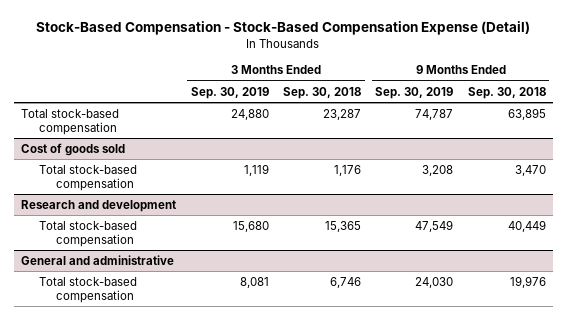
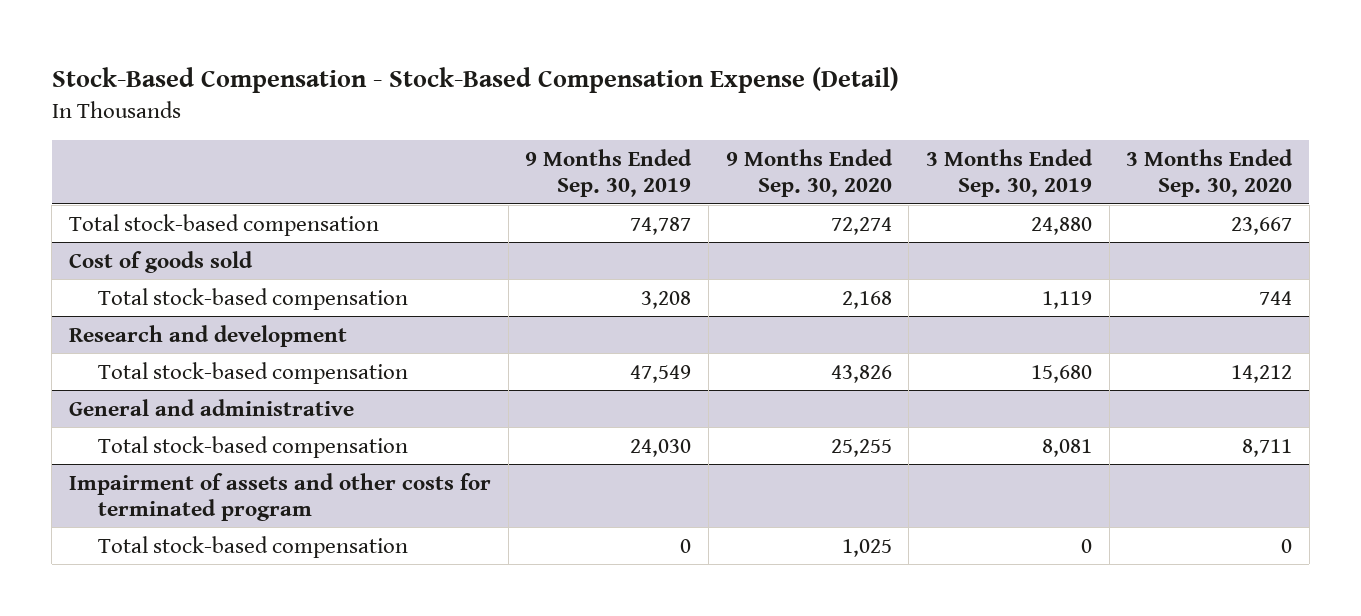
- | 3 Months Ended Sep. 30, 2019 | 3 Months Ended Sep. 30, 2018 | 9 Months Ended Sep. 30, 2019 | 9 Months Ended Sep. 30, 2018
+ | 9 Months Ended Sep. 30, 2019 | 9 Months Ended Sep. 30, 2020 | 3 Months Ended Sep. 30, 2019 | 3 Months Ended Sep. 30, 2020
+ Impairment of assets and other costs for terminated program
+ Total stock-based compensation | 0 | 1,025 | 0 | 0

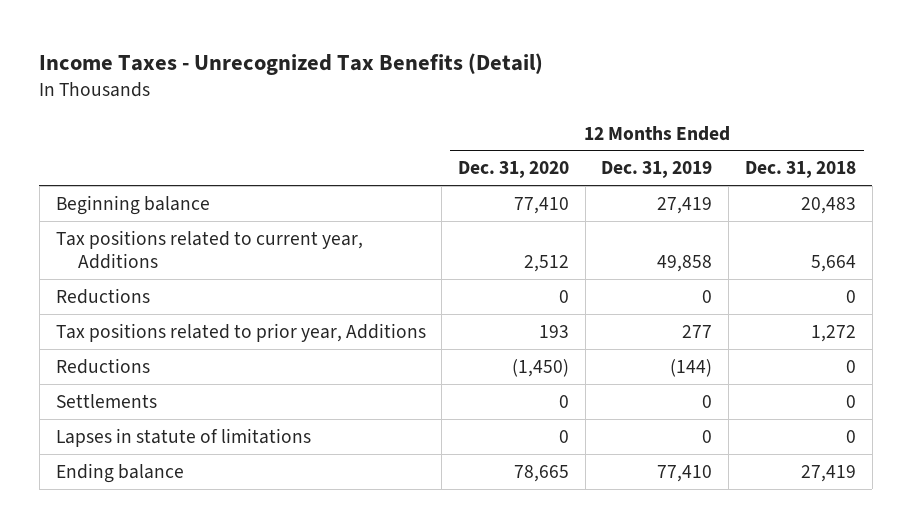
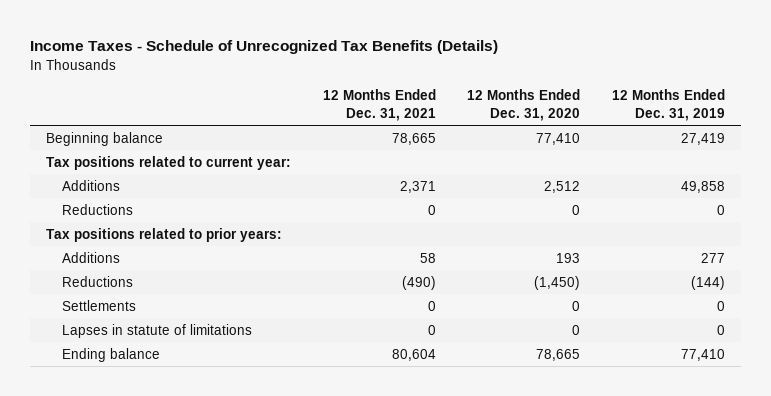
- Income Taxes - Unrecognized Tax Benefits (Detail)
+ Income Taxes - Schedule of Unrecognized Tax Benefits (Details)
- | 12 Months Ended Dec. 31, 2020 | 12 Months Ended Dec. 31, 2019 | 12 Months Ended Dec. 31, 2018
+ | 12 Months Ended Dec. 31, 2021 | 12 Months Ended Dec. 31, 2020 | 12 Months Ended Dec. 31, 2019
- Tax positions related to current year, Additions | 2,512 | 49,858 | 5,664
+ Tax positions related to current year:
+ Additions | 2,371 | 2,512 | 49,858
- Tax positions related to prior year, Additions | 193 | 277 | 1,272
+ Tax positions related to prior years:
+ Additions | 58 | 193 | 277

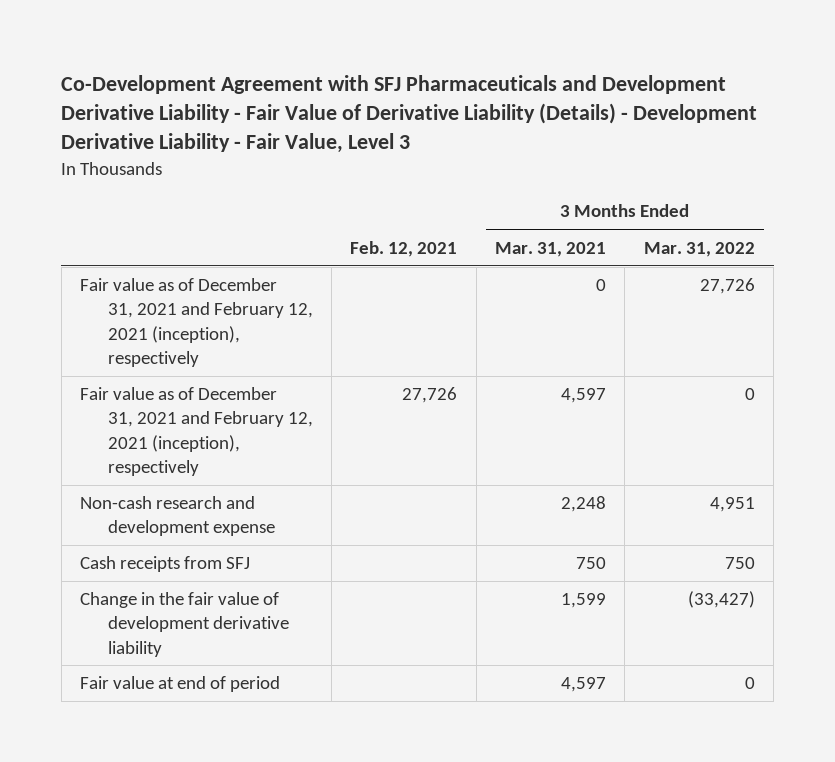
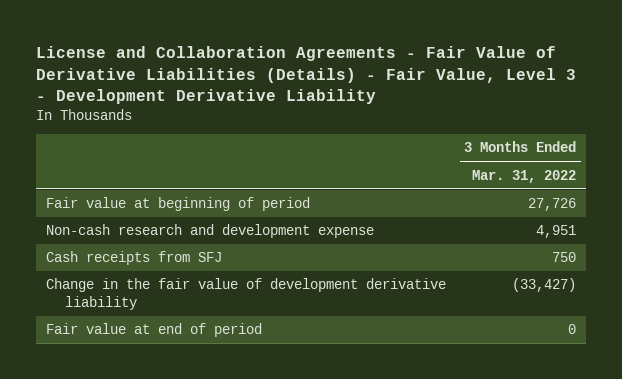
- Co-Development Agreement with SFJ Pharmaceuticals and Development Derivative Liability - Fair Value of Derivative Liability (Details) - Development Derivative Liability - Fair Value, Level 3
+ License and Collaboration Agreements - Fair Value of Derivative Liabilities (Details) - Fair Value, Level 3 - Development Derivative Liability
- | Feb. 12, 2021 | 3 Months Ended Mar. 31, 2021 | 3 Months Ended Mar. 31, 2022
+ | 3 Months Ended Mar. 31, 2022
- Fair value as of December 31, 2021 and February 12, 2021 (inception), respectively | | 0 | 27,726
- Fair value as of December 31, 2021 and February 12, 2021 (inception), respectively | 27,726 | 4,597 | 0
+ Fair value at beginning of period | 27,726

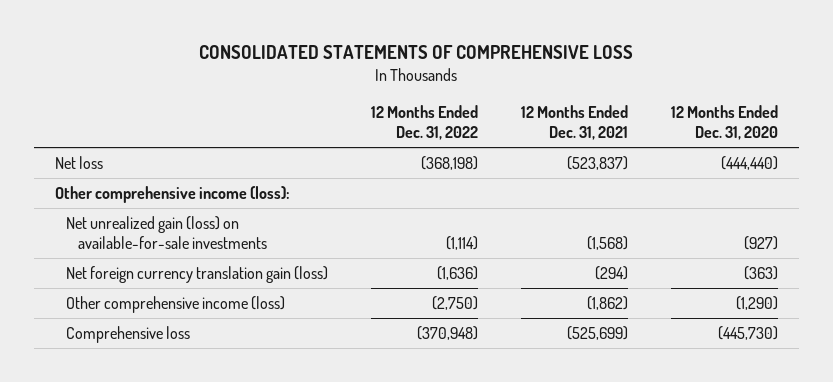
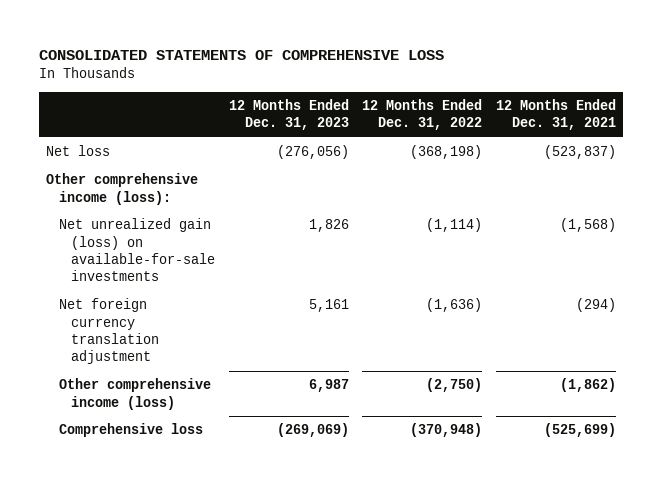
- | 12 Months Ended Dec. 31, 2022 | 12 Months Ended Dec. 31, 2021 | 12 Months Ended Dec. 31, 2020
+ | 12 Months Ended Dec. 31, 2023 | 12 Months Ended Dec. 31, 2022 | 12 Months Ended Dec. 31, 2021
- Net foreign currency translation gain (loss) | (1,636) | (294) | (363)
+ Net foreign currency translation adjustment | 5,161 | (1,636) | (294)

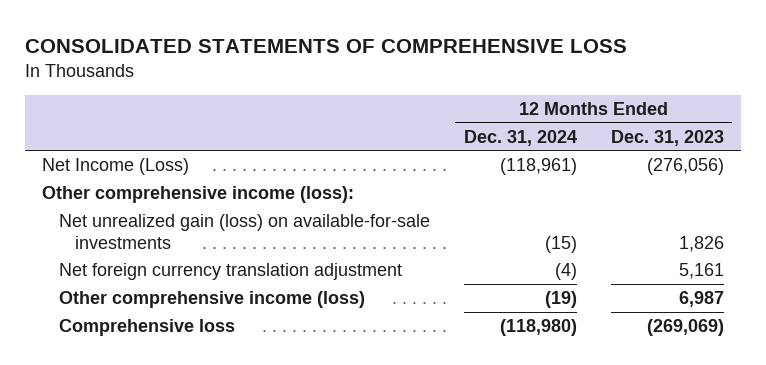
- | 12 Months Ended Dec. 31, 2023 | 12 Months Ended Dec. 31, 2022 | 12 Months Ended Dec. 31, 2021
+ | 12 Months Ended Dec. 31, 2024 | 12 Months Ended Dec. 31, 2023
- Net loss | (276,056) | (368,198) | (523,837)
+ Net Income (Loss) | (118,961) | (276,056)

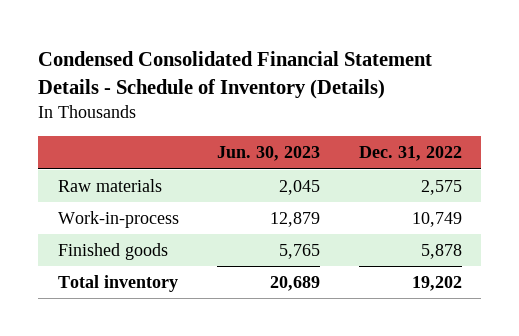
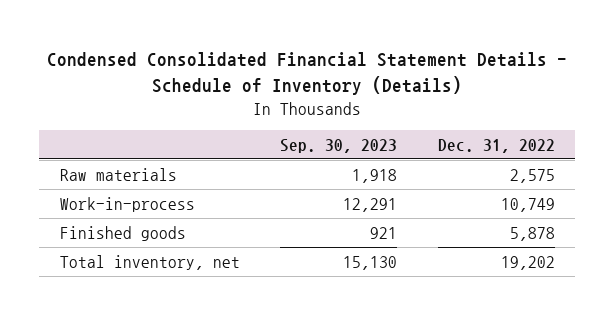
- | Jun. 30, 2023 | Dec. 31, 2022
+ | Sep. 30, 2023 | Dec. 31, 2022
- Total inventory | 20,689 | 19,202
+ Total inventory, net | 15,130 | 19,202

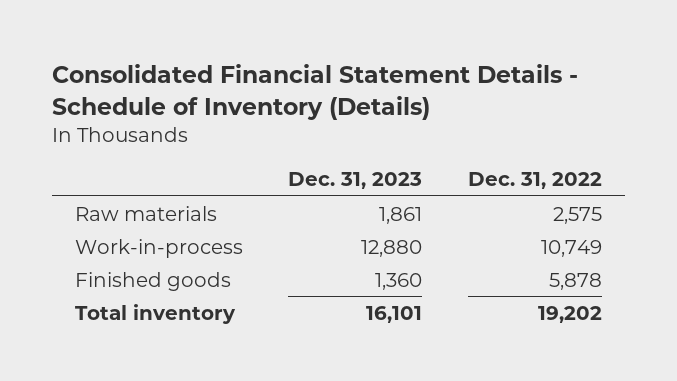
- Condensed Consolidated Financial Statement Details - Schedule of Inventory (Details)
+ Consolidated Financial Statement Details - Schedule of Inventory (Details)
- | Sep. 30, 2023 | Dec. 31, 2022
+ | Dec. 31, 2023 | Dec. 31, 2022
- Total inventory, net | 15,130 | 19,202
+ Total inventory | 16,101 | 19,202

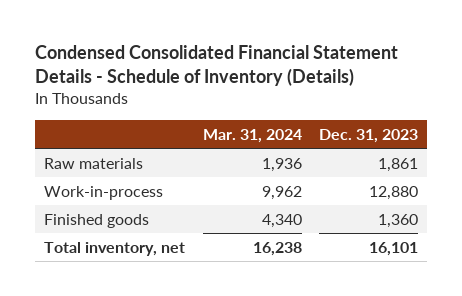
- Consolidated Financial Statement Details - Schedule of Inventory (Details)
+ Condensed Consolidated Financial Statement Details - Schedule of Inventory (Details)
- | Dec. 31, 2023 | Dec. 31, 2022
+ | Mar. 31, 2024 | Dec. 31, 2023
- Total inventory | 16,101 | 19,202
+ Total inventory, net | 16,238 | 16,101

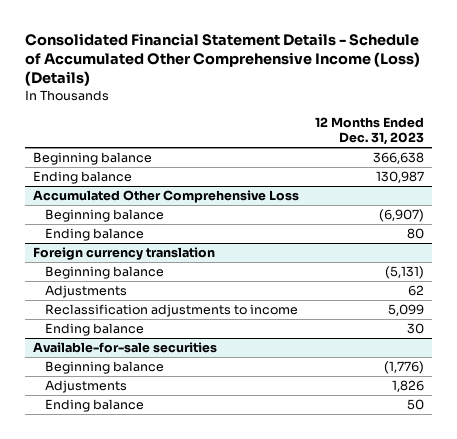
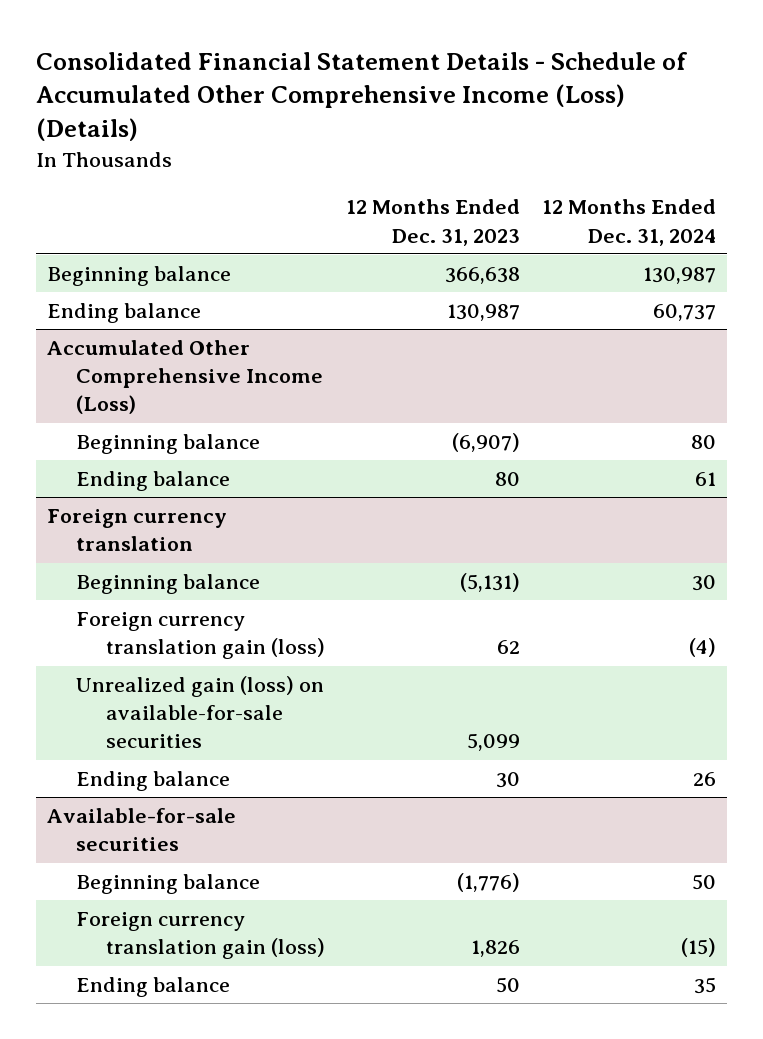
- | 12 Months Ended Dec. 31, 2023
+ | 12 Months Ended Dec. 31, 2023 | 12 Months Ended Dec. 31, 2024
- Accumulated Other Comprehensive Loss
+ Accumulated Other Comprehensive Income (Loss)
@ Foreign currency translation
- Adjustments | 62
- Reclassification adjustments to income | 5,099
+ Foreign currency translation gain (loss) | 62 | (4)
+ Unrealized gain (loss) on available-for-sale securities | 5,099 |
@ Available-for-sale securities
- Adjustments | 1,826
+ Foreign currency translation gain (loss) | 1,826 | (15)

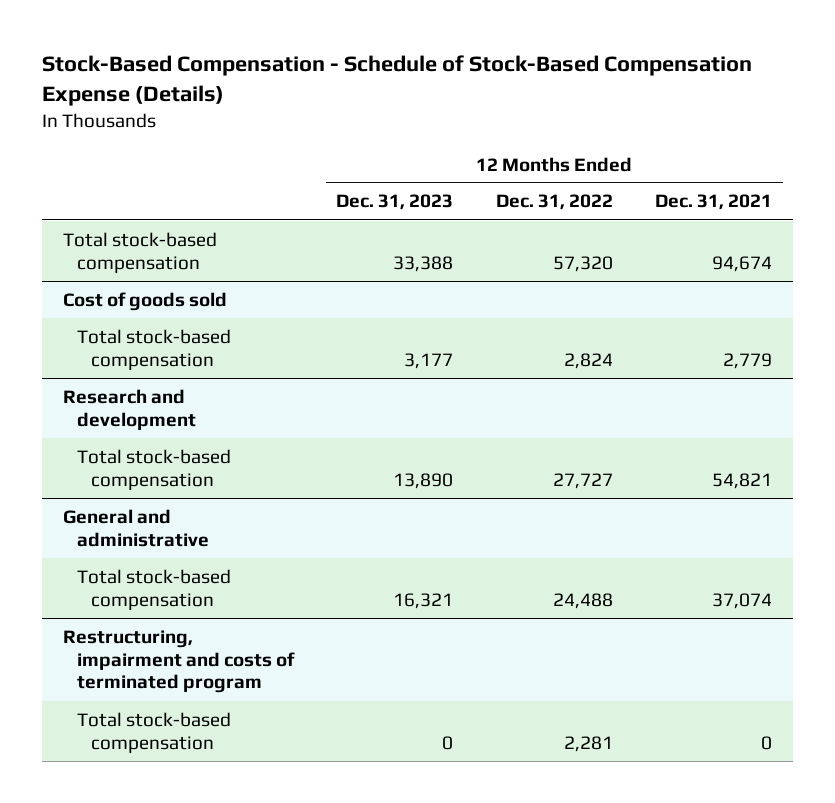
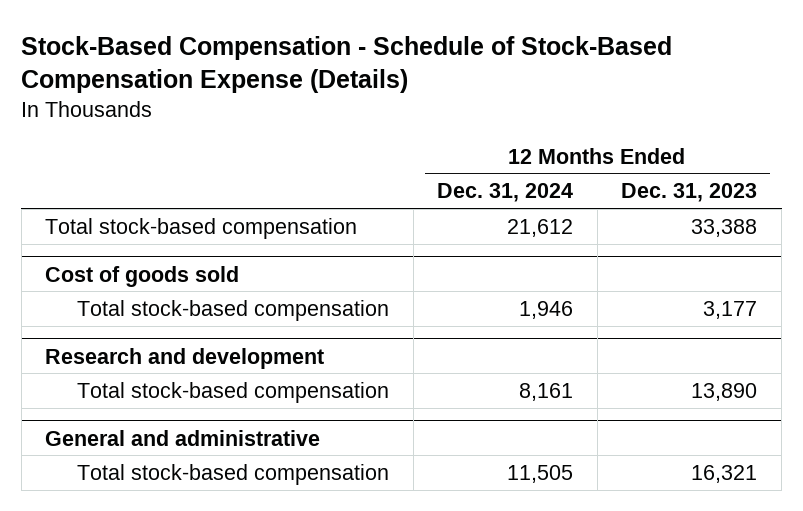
- | 12 Months Ended Dec. 31, 2023 | 12 Months Ended Dec. 31, 2022 | 12 Months Ended Dec. 31, 2021
+ | 12 Months Ended Dec. 31, 2024 | 12 Months Ended Dec. 31, 2023
- Restructuring, impairment and costs of terminated program
- Total stock-based compensation | 0 | 2,281 | 0

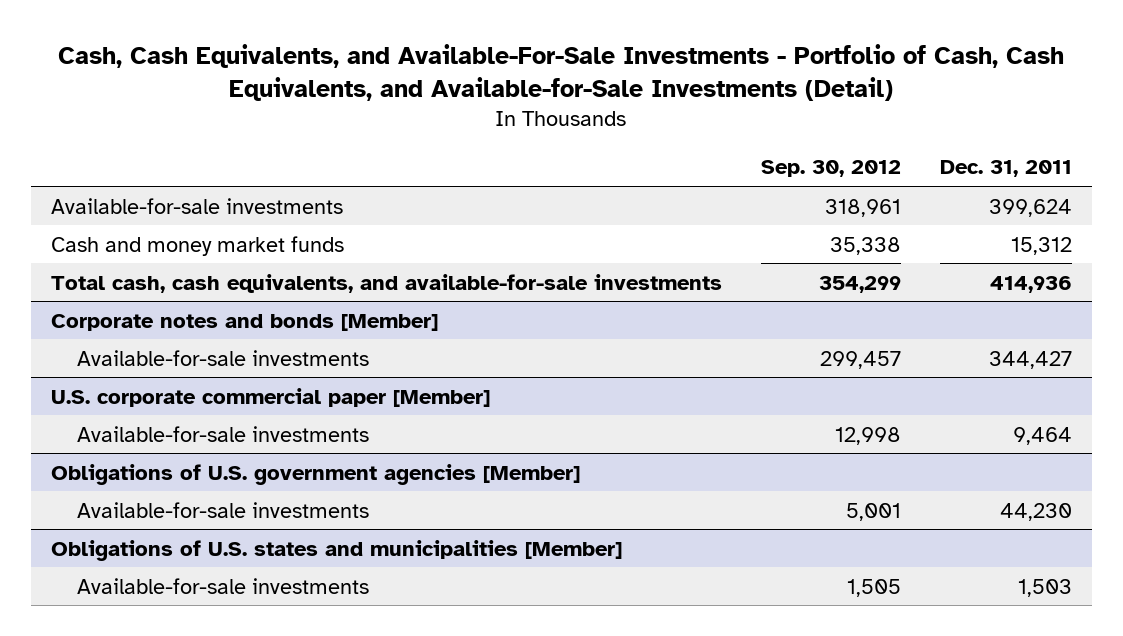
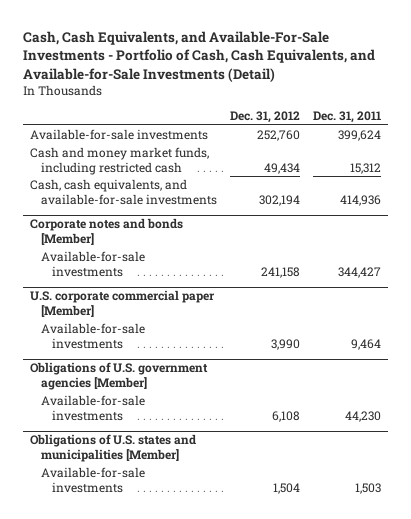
- | Sep. 30, 2012 | Dec. 31, 2011
+ | Dec. 31, 2012 | Dec. 31, 2011
- Cash and money market funds | 35,338 | 15,312
- Total cash, cash equivalents, and available-for-sale investments | 354,299 | 414,936
+ Cash and money market funds, including restricted cash | 49,434 | 15,312
+ Cash, cash equivalents, and available-for-sale investments | 302,194 | 414,936

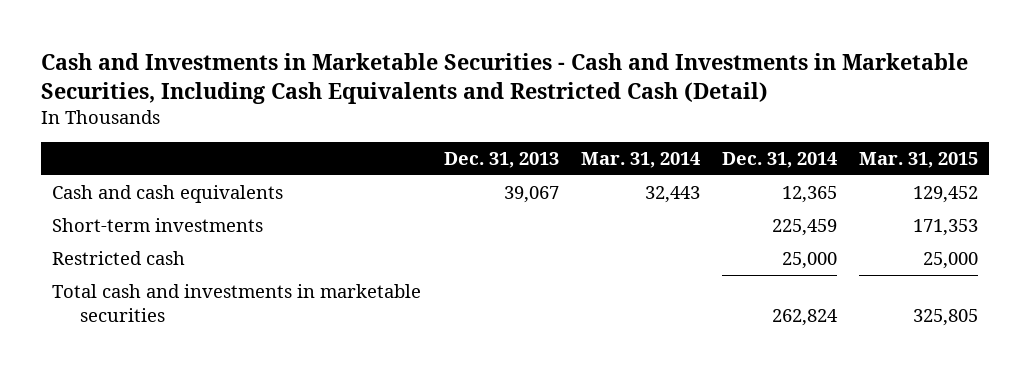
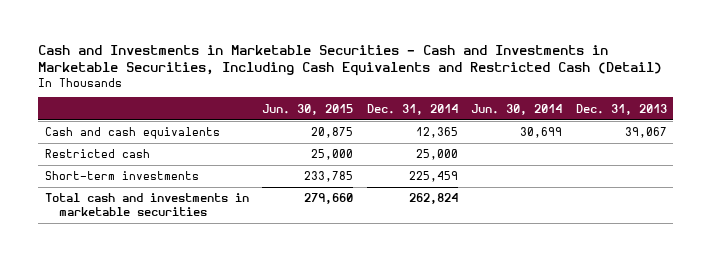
- | Dec. 31, 2013 | Mar. 31, 2014 | Dec. 31, 2014 | Mar. 31, 2015
+ | Jun. 30, 2015 | Dec. 31, 2014 | Jun. 30, 2014 | Dec. 31, 2013
moved down: Short-term investments | 233,785 | 225,459 | |

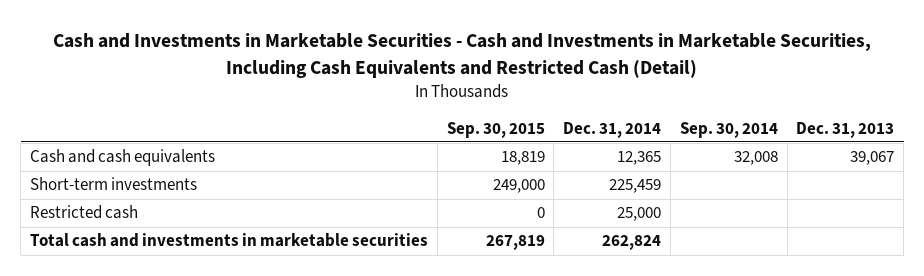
- | Jun. 30, 2015 | Dec. 31, 2014 | Jun. 30, 2014 | Dec. 31, 2013
+ | Sep. 30, 2015 | Dec. 31, 2014 | Sep. 30, 2014 | Dec. 31, 2013
moved down: Restricted cash | 0 | 25,000 | |

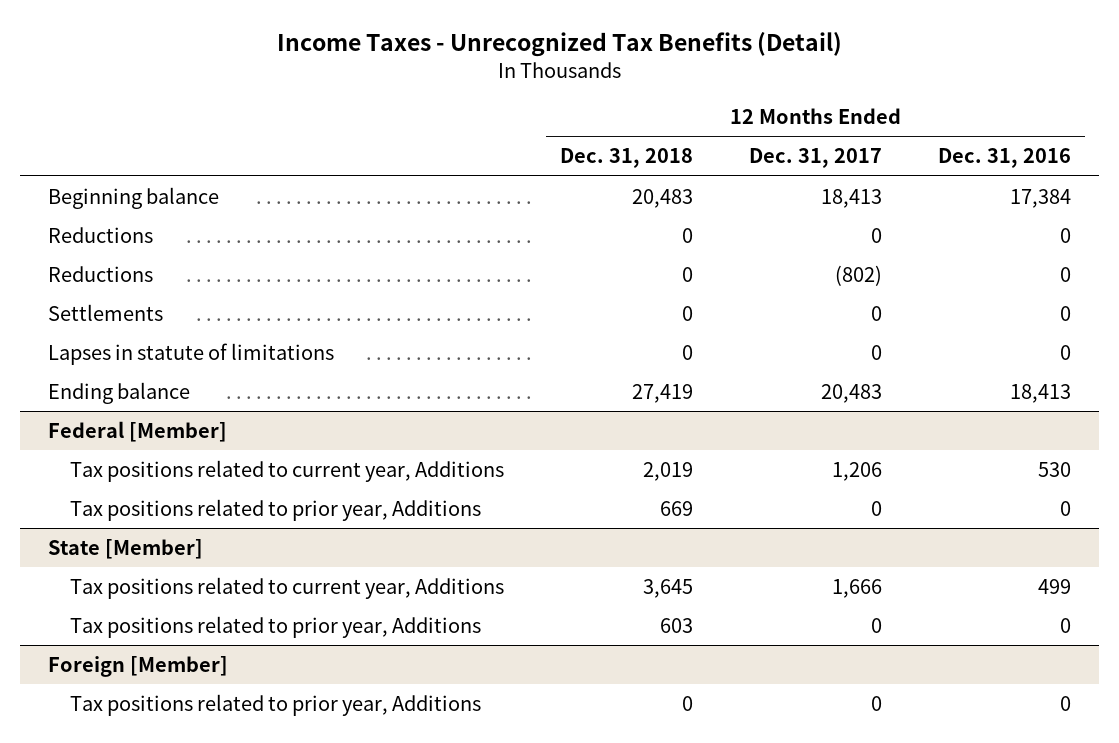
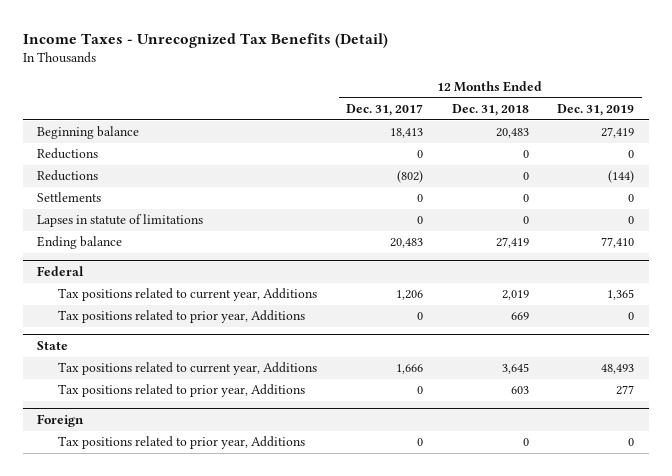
- | 12 Months Ended Dec. 31, 2018 | 12 Months Ended Dec. 31, 2017 | 12 Months Ended Dec. 31, 2016
+ | 12 Months Ended Dec. 31, 2017 | 12 Months Ended Dec. 31, 2018 | 12 Months Ended Dec. 31, 2019
- Federal [Member]
+ Federal
- State [Member]
+ State
- Foreign [Member]
+ Foreign

